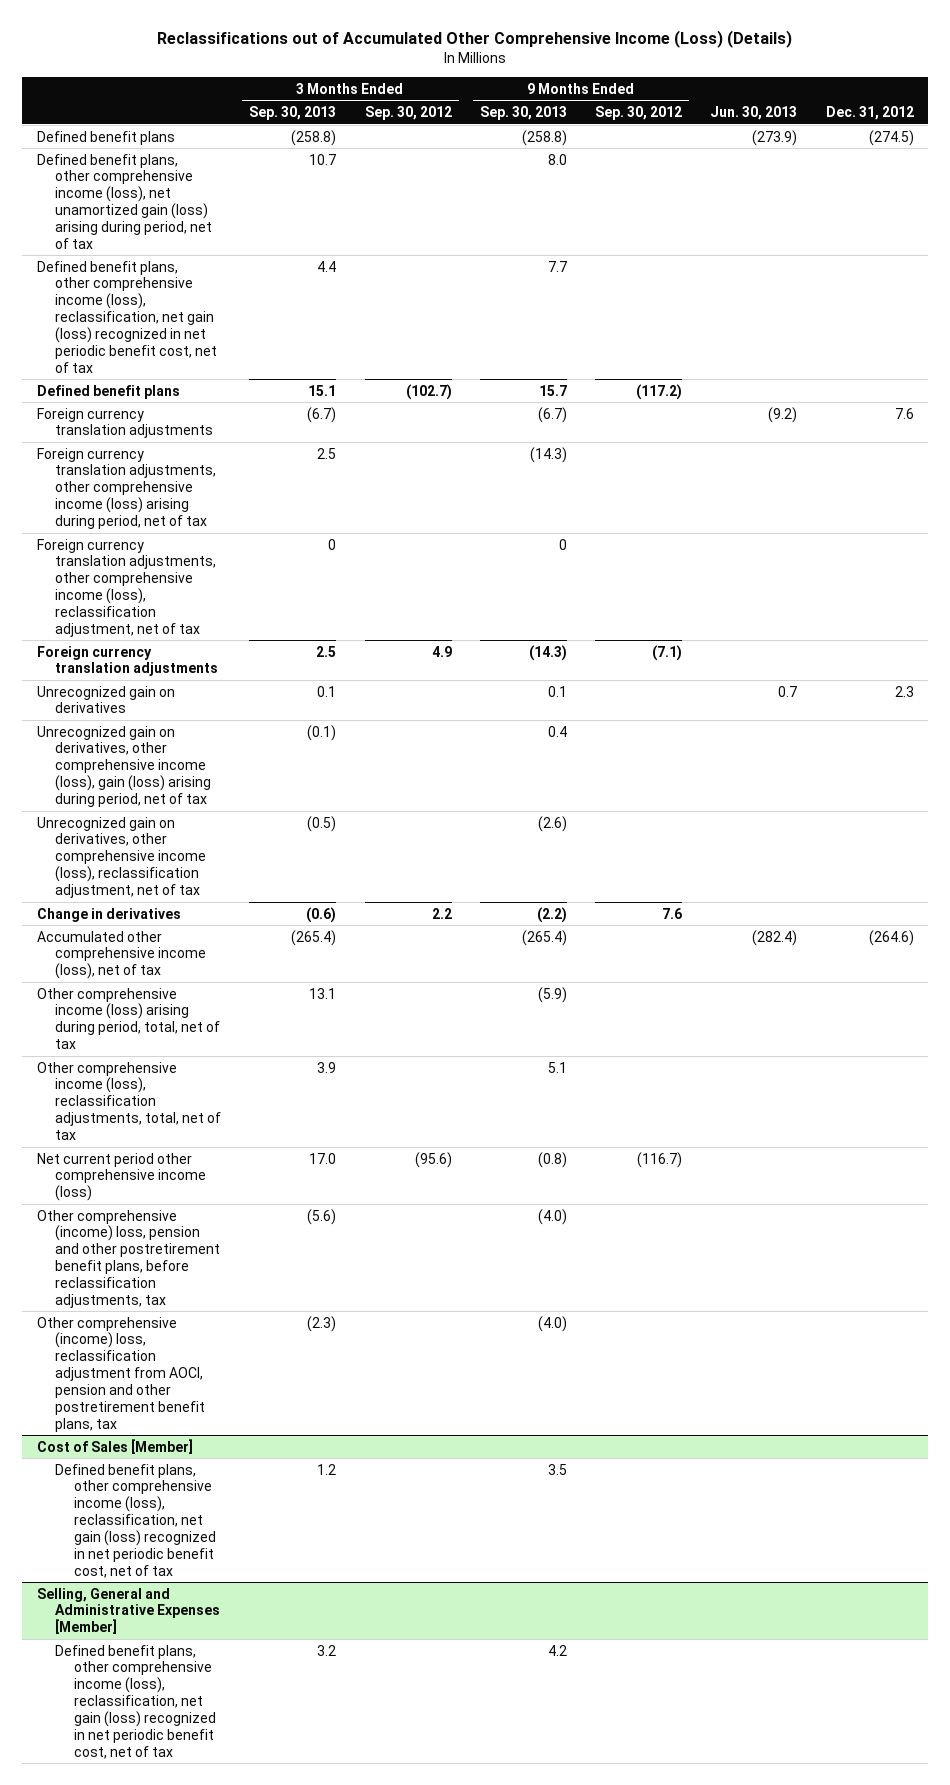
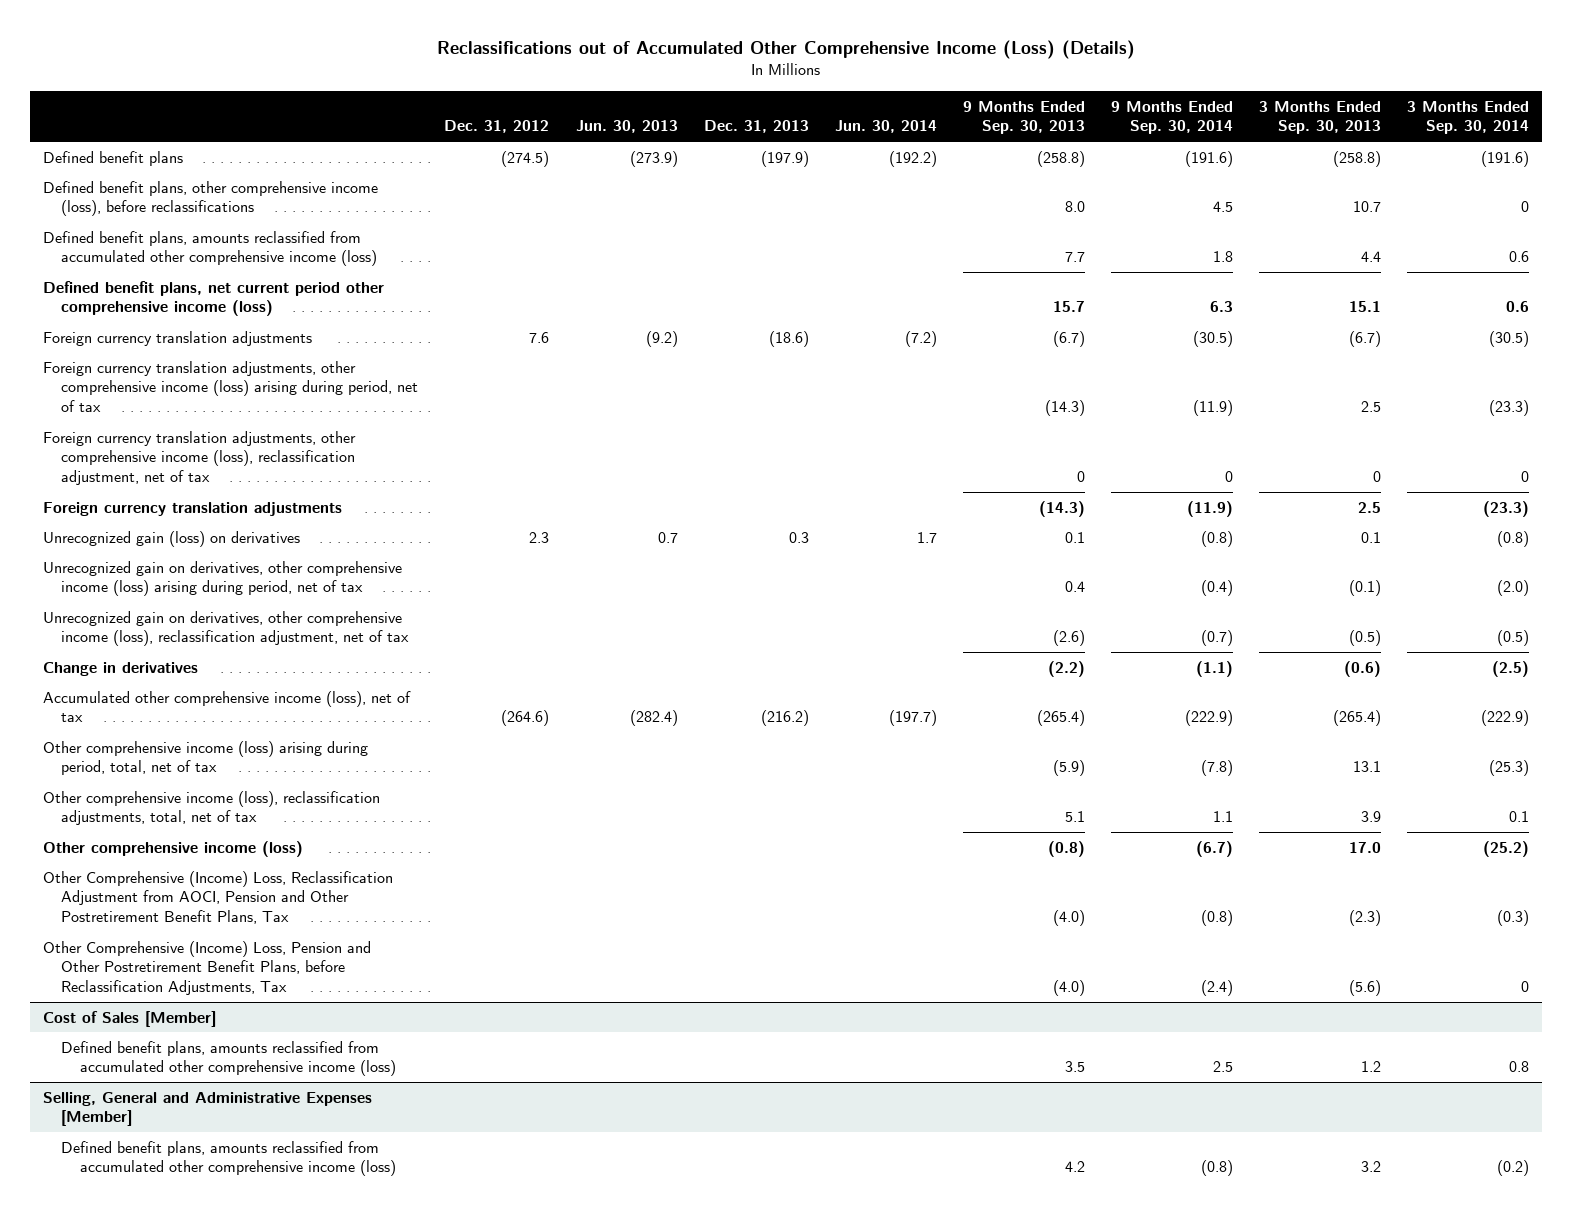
- | 3 Months Ended Sep. 30, 2013 | 3 Months Ended Sep. 30, 2012 | 9 Months Ended Sep. 30, 2013 | 9 Months Ended Sep. 30, 2012 | Jun. 30, 2013 | Dec. 31, 2012
+ | Dec. 31, 2012 | Jun. 30, 2013 | Dec. 31, 2013 | Jun. 30, 2014 | 9 Months Ended Sep. 30, 2013 | 9 Months Ended Sep. 30, 2014 | 3 Months Ended Sep. 30, 2013 | 3 Months Ended Sep. 30, 2014
- Defined benefit plans, other comprehensive income (loss), net unamortized gain (loss) arising during period, net of tax | 10.7 | | 8.0 | | |
- Defined benefit plans, other comprehensive income (loss), reclassification, net gain (loss) recognized in net periodic benefit cost, net of tax | 4.4 | | 7.7 | | |
- Defined benefit plans | 15.1 | (102.7) | 15.7 | (117.2) | |
+ Defined benefit plans, other comprehensive income (loss), before reclassifications | | | | | 8.0 | 4.5 | 10.7 | 0
+ Defined benefit plans, amounts reclassified from accumulated other comprehensive income (loss) | | | | | 7.7 | 1.8 | 4.4 | 0.6
+ Defined benefit plans, net current period other comprehensive income (loss) | | | | | 15.7 | 6.3 | 15.1 | 0.6
- Unrecognized gain on derivatives | 0.1 | | 0.1 | | 0.7 | 2.3
- Unrecognized gain on derivatives, other comprehensive income (loss), gain (loss) arising during period, net of tax | (0.1) | | 0.4 | | |
+ Unrecognized gain (loss) on derivatives | 2.3 | 0.7 | 0.3 | 1.7 | 0.1 | (0.8) | 0.1 | (0.8)
+ Unrecognized gain on derivatives, other comprehensive income (loss) arising during period, net of tax | | | | | 0.4 | (0.4) | (0.1) | (2.0)
- Net current period other comprehensive income (loss) | 17.0 | (95.6) | (0.8) | (116.7) | |
- Other comprehensive (income) loss, pension and other postretirement benefit plans, before reclassification adjustments, tax | (5.6) | | (4.0) | | |
- Other comprehensive (income) loss, reclassification adjustment from AOCI, pension and other postretirement benefit plans, tax | (2.3) | | (4.0) | | |
+ Other comprehensive income (loss) | | | | | (0.8) | (6.7) | 17.0 | (25.2)
+ Other Comprehensive (Income) Loss, Reclassification Adjustment from AOCI, Pension and Other Postretirement Benefit Plans, Tax | | | | | (4.0) | (0.8) | (2.3) | (0.3)
+ Other Comprehensive (Income) Loss, Pension and Other Postretirement Benefit Plans, before Reclassification Adjustments, Tax | | | | | (4.0) | (2.4) | (5.6) | 0
@ Cost of Sales [Member]
- Defined benefit plans, other comprehensive income (loss), reclassification, net gain (loss) recognized in net periodic benefit cost, net of tax | 1.2 | | 3.5 | | |
+ Defined benefit plans, amounts reclassified from accumulated other comprehensive income (loss) | | | | | 3.5 | 2.5 | 1.2 | 0.8
@ Selling, General and Administrative Expenses [Member]
- Defined benefit plans, other comprehensive income (loss), reclassification, net gain (loss) recognized in net periodic benefit cost, net of tax | 3.2 | | 4.2 | | |
+ Defined benefit plans, amounts reclassified from accumulated other comprehensive income (loss) | | | | | 4.2 | (0.8) | 3.2 | (0.2)

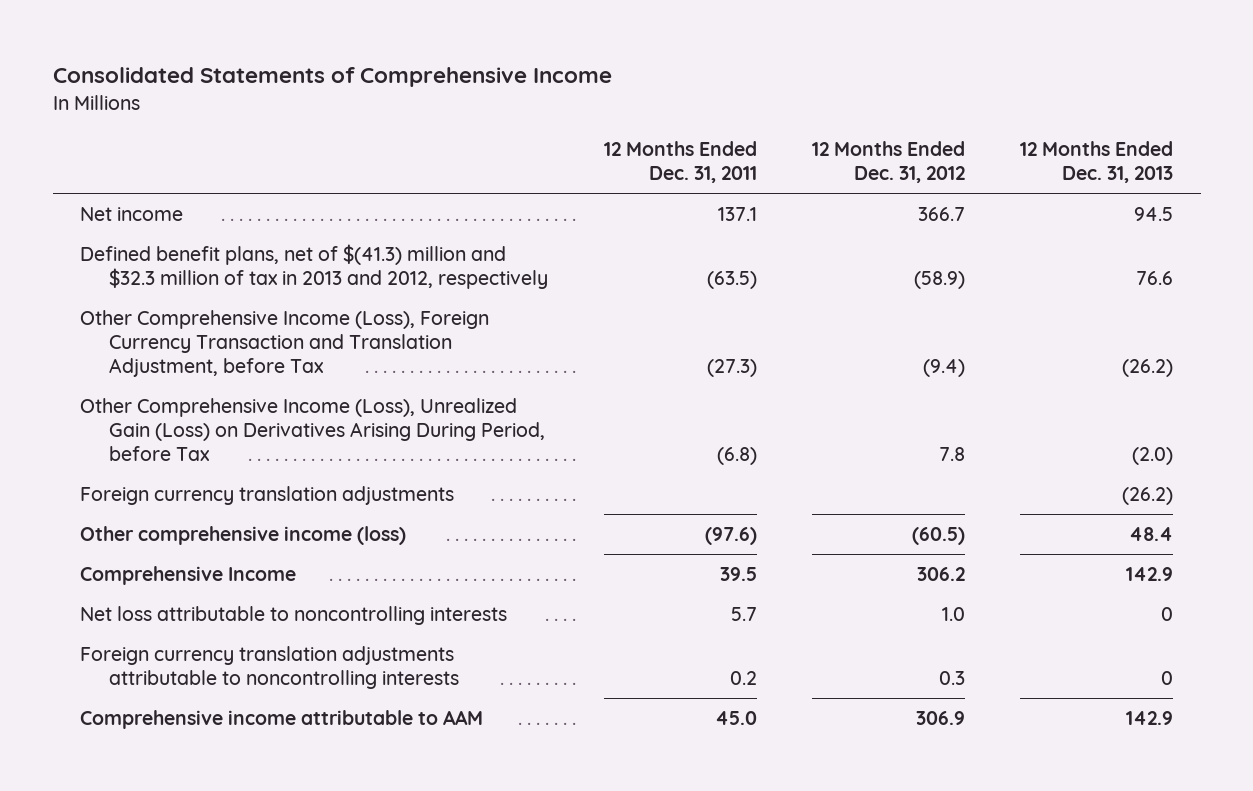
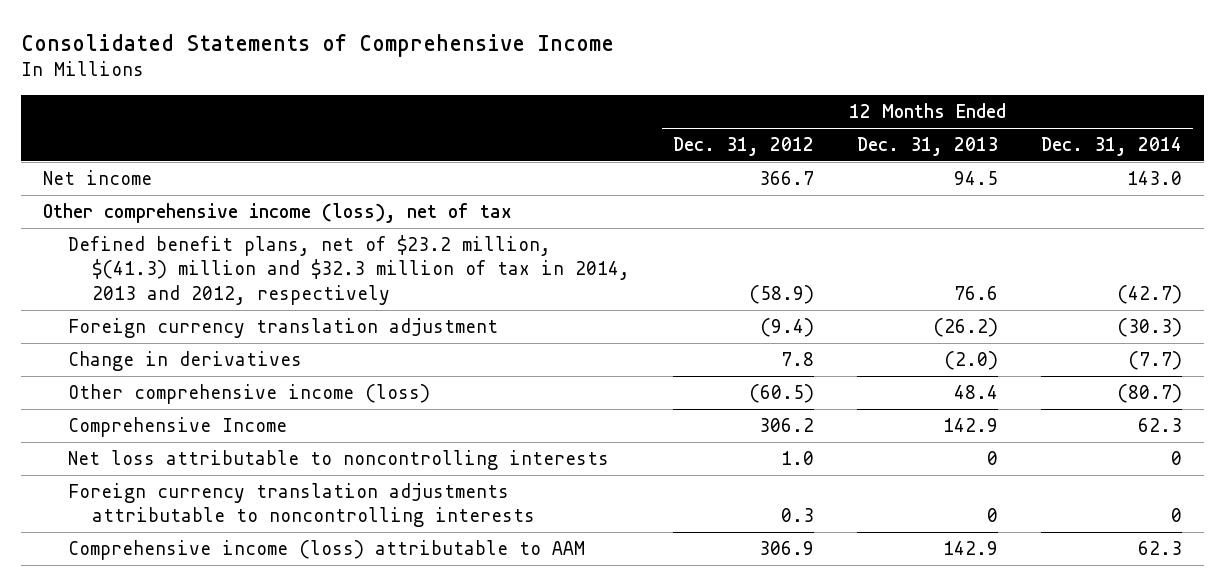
- | 12 Months Ended Dec. 31, 2011 | 12 Months Ended Dec. 31, 2012 | 12 Months Ended Dec. 31, 2013
+ | 12 Months Ended Dec. 31, 2012 | 12 Months Ended Dec. 31, 2013 | 12 Months Ended Dec. 31, 2014
- Defined benefit plans, net of $(41.3) million and $32.3 million of tax in 2013 and 2012, respectively | (63.5) | (58.9) | 76.6
- Other Comprehensive Income (Loss), Foreign Currency Transaction and Translation Adjustment, before Tax | (27.3) | (9.4) | (26.2)
- Other Comprehensive Income (Loss), Unrealized Gain (Loss) on Derivatives Arising During Period, before Tax | (6.8) | 7.8 | (2.0)
- Foreign currency translation adjustments | | | (26.2)
+ Other comprehensive income (loss), net of tax
+ Defined benefit plans, net of $23.2 million, $(41.3) million and $32.3 million of tax in 2014, 2013 and 2012, respectively | (58.9) | 76.6 | (42.7)
+ Foreign currency translation adjustment | (9.4) | (26.2) | (30.3)
+ Change in derivatives | 7.8 | (2.0) | (7.7)
- Comprehensive income attributable to AAM | 45.0 | 306.9 | 142.9
+ Comprehensive income (loss) attributable to AAM | 306.9 | 142.9 | 62.3

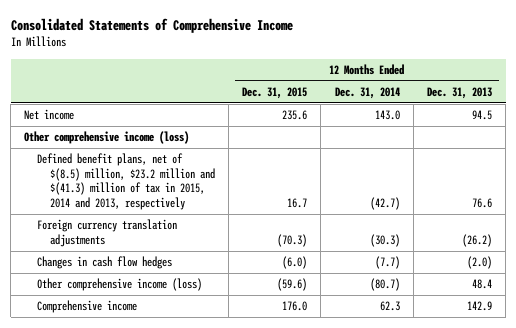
- | 12 Months Ended Dec. 31, 2012 | 12 Months Ended Dec. 31, 2013 | 12 Months Ended Dec. 31, 2014
+ | 12 Months Ended Dec. 31, 2015 | 12 Months Ended Dec. 31, 2014 | 12 Months Ended Dec. 31, 2013
- Other comprehensive income (loss), net of tax
- Defined benefit plans, net of $23.2 million, $(41.3) million and $32.3 million of tax in 2014, 2013 and 2012, respectively | (58.9) | 76.6 | (42.7)
- Foreign currency translation adjustment | (9.4) | (26.2) | (30.3)
- Change in derivatives | 7.8 | (2.0) | (7.7)
+ Other comprehensive income (loss)
+ Defined benefit plans, net of $(8.5) million, $23.2 million and $(41.3) million of tax in 2015, 2014 and 2013, respectively | 16.7 | (42.7) | 76.6
+ Foreign currency translation adjustments | (70.3) | (30.3) | (26.2)
+ Changes in cash flow hedges | (6.0) | (7.7) | (2.0)
- Comprehensive Income | 306.2 | 142.9 | 62.3
- Net loss attributable to noncontrolling interests | 1.0 | 0 | 0
- Foreign currency translation adjustments attributable to noncontrolling interests | 0.3 | 0 | 0
- Comprehensive income (loss) attributable to AAM | 306.9 | 142.9 | 62.3
+ Comprehensive income | 176.0 | 62.3 | 142.9

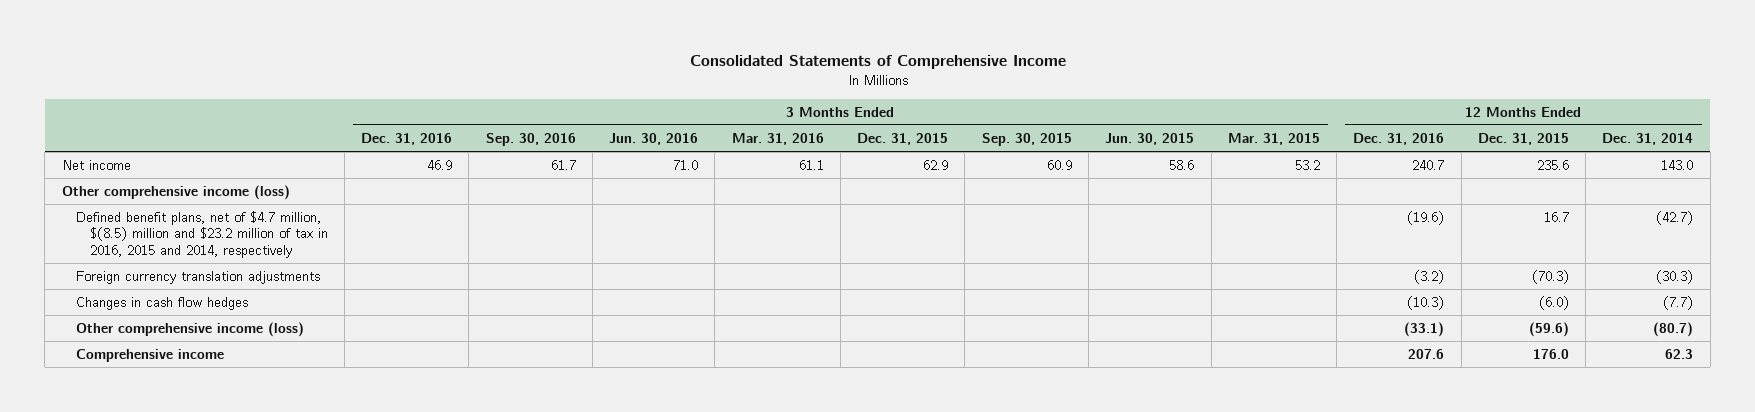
- | 12 Months Ended Dec. 31, 2015 | 12 Months Ended Dec. 31, 2014 | 12 Months Ended Dec. 31, 2013
+ | 3 Months Ended Dec. 31, 2016 | 3 Months Ended Sep. 30, 2016 | 3 Months Ended Jun. 30, 2016 | 3 Months Ended Mar. 31, 2016 | 3 Months Ended Dec. 31, 2015 | 3 Months Ended Sep. 30, 2015 | 3 Months Ended Jun. 30, 2015 | 3 Months Ended Mar. 31, 2015 | 12 Months Ended Dec. 31, 2016 | 12 Months Ended Dec. 31, 2015 | 12 Months Ended Dec. 31, 2014
- Defined benefit plans, net of $(8.5) million, $23.2 million and $(41.3) million of tax in 2015, 2014 and 2013, respectively | 16.7 | (42.7) | 76.6
+ Defined benefit plans, net of $4.7 million, $(8.5) million and $23.2 million of tax in 2016, 2015 and 2014, respectively | | | | | | | | | (19.6) | 16.7 | (42.7)

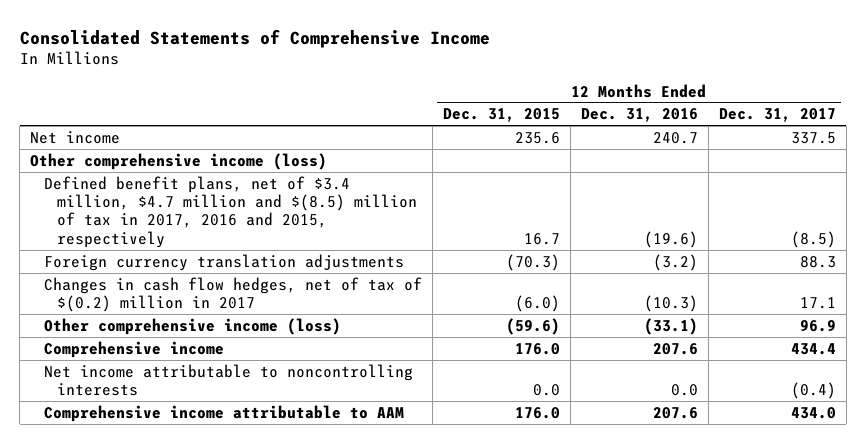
- | 3 Months Ended Dec. 31, 2016 | 3 Months Ended Sep. 30, 2016 | 3 Months Ended Jun. 30, 2016 | 3 Months Ended Mar. 31, 2016 | 3 Months Ended Dec. 31, 2015 | 3 Months Ended Sep. 30, 2015 | 3 Months Ended Jun. 30, 2015 | 3 Months Ended Mar. 31, 2015 | 12 Months Ended Dec. 31, 2016 | 12 Months Ended Dec. 31, 2015 | 12 Months Ended Dec. 31, 2014
+ | 12 Months Ended Dec. 31, 2015 | 12 Months Ended Dec. 31, 2016 | 12 Months Ended Dec. 31, 2017
- Defined benefit plans, net of $4.7 million, $(8.5) million and $23.2 million of tax in 2016, 2015 and 2014, respectively | | | | | | | | | (19.6) | 16.7 | (42.7)
+ Defined benefit plans, net of $3.4 million, $4.7 million and $(8.5) million of tax in 2017, 2016 and 2015, respectively | 16.7 | (19.6) | (8.5)
- Changes in cash flow hedges | | | | | | | | | (10.3) | (6.0) | (7.7)
+ Changes in cash flow hedges, net of tax of $(0.2) million in 2017 | (6.0) | (10.3) | 17.1
+ Net income attributable to noncontrolling interests | 0.0 | 0.0 | (0.4)
+ Comprehensive income attributable to AAM | 176.0 | 207.6 | 434.0

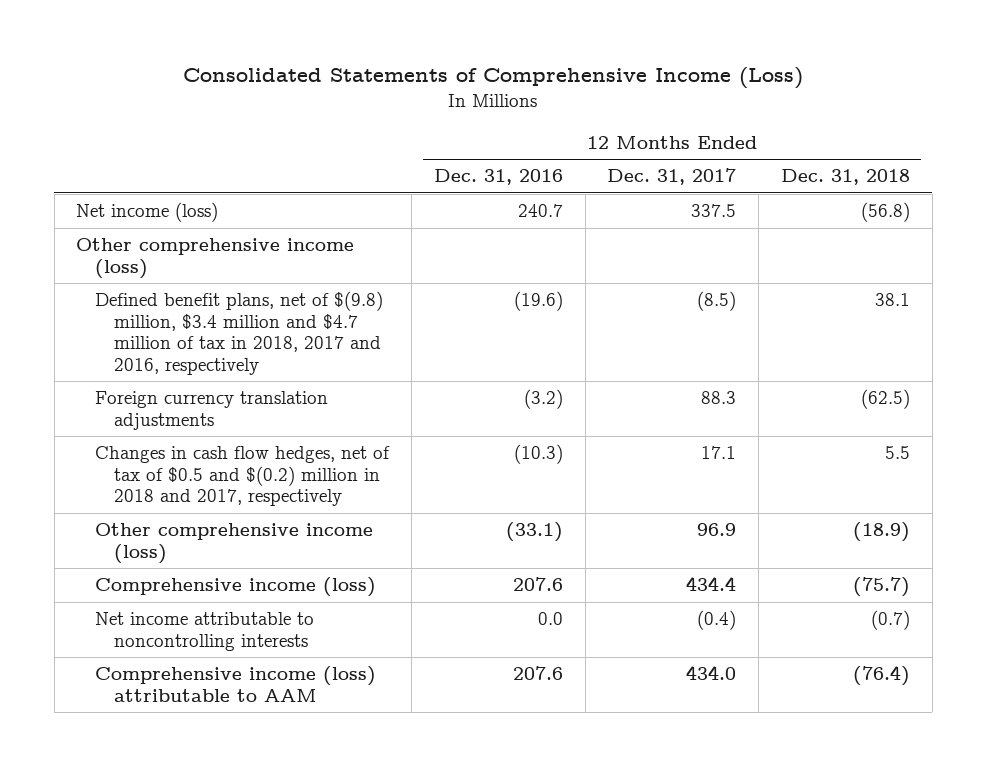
- Consolidated Statements of Comprehensive Income
+ Consolidated Statements of Comprehensive Income (Loss)
- | 12 Months Ended Dec. 31, 2015 | 12 Months Ended Dec. 31, 2016 | 12 Months Ended Dec. 31, 2017
+ | 12 Months Ended Dec. 31, 2016 | 12 Months Ended Dec. 31, 2017 | 12 Months Ended Dec. 31, 2018
- Net income | 235.6 | 240.7 | 337.5
+ Net income (loss) | 240.7 | 337.5 | (56.8)
- Defined benefit plans, net of $3.4 million, $4.7 million and $(8.5) million of tax in 2017, 2016 and 2015, respectively | 16.7 | (19.6) | (8.5)
+ Defined benefit plans, net of $(9.8) million, $3.4 million and $4.7 million of tax in 2018, 2017 and 2016, respectively | (19.6) | (8.5) | 38.1
- Changes in cash flow hedges, net of tax of $(0.2) million in 2017 | (6.0) | (10.3) | 17.1
+ Changes in cash flow hedges, net of tax of $0.5 and $(0.2) million in 2018 and 2017, respectively | (10.3) | 17.1 | 5.5
- Comprehensive income | 176.0 | 207.6 | 434.4
+ Comprehensive income (loss) | 207.6 | 434.4 | (75.7)
- Comprehensive income attributable to AAM | 176.0 | 207.6 | 434.0
+ Comprehensive income (loss) attributable to AAM | 207.6 | 434.0 | (76.4)

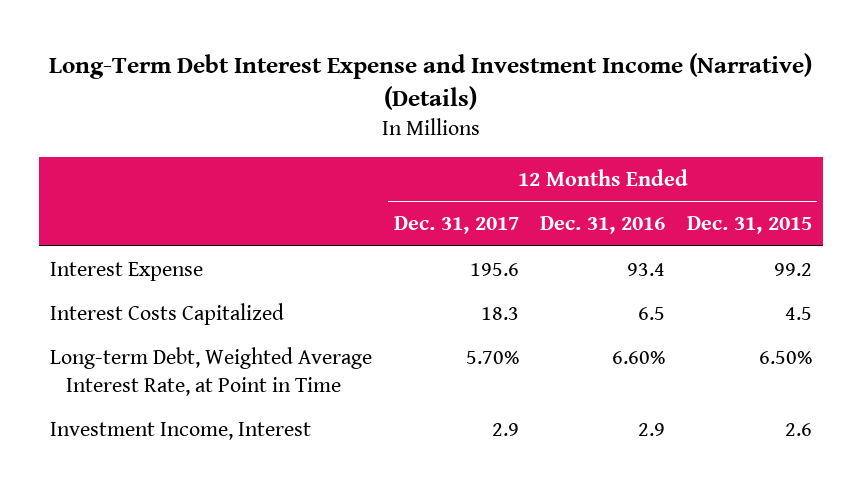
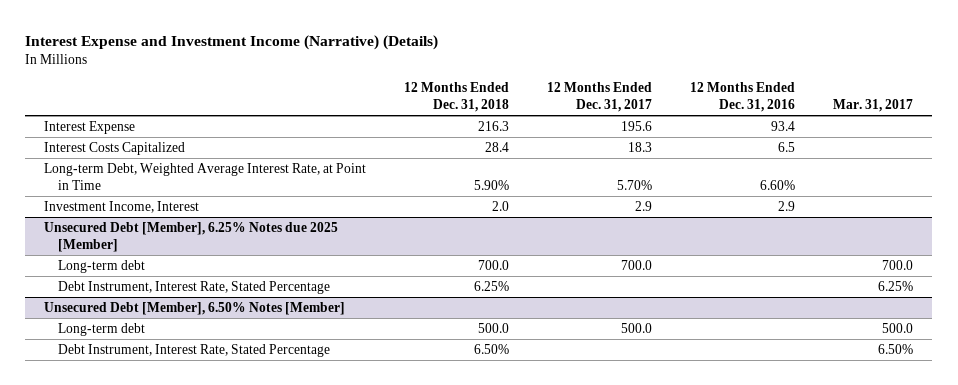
- Long-Term Debt Interest Expense and Investment Income (Narrative) (Details)
+ Interest Expense and Investment Income (Narrative) (Details)
- | 12 Months Ended Dec. 31, 2017 | 12 Months Ended Dec. 31, 2016 | 12 Months Ended Dec. 31, 2015
+ | 12 Months Ended Dec. 31, 2018 | 12 Months Ended Dec. 31, 2017 | 12 Months Ended Dec. 31, 2016 | Mar. 31, 2017
+ Unsecured Debt [Member], 6.25% Notes due 2025 [Member]
+ Long-term debt | 700.0 | 700.0 | | 700.0
+ Debt Instrument, Interest Rate, Stated Percentage | 6.25% | | | 6.25%
+ Unsecured Debt [Member], 6.50% Notes [Member]
+ Long-term debt | 500.0 | 500.0 | | 500.0
+ Debt Instrument, Interest Rate, Stated Percentage | 6.50% | | | 6.50%

